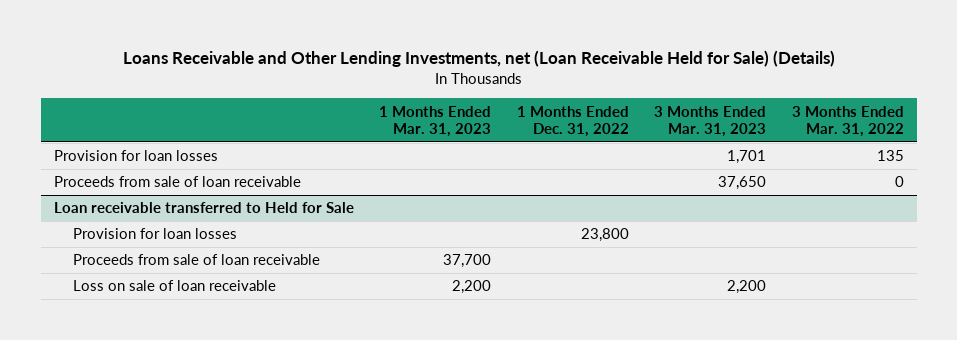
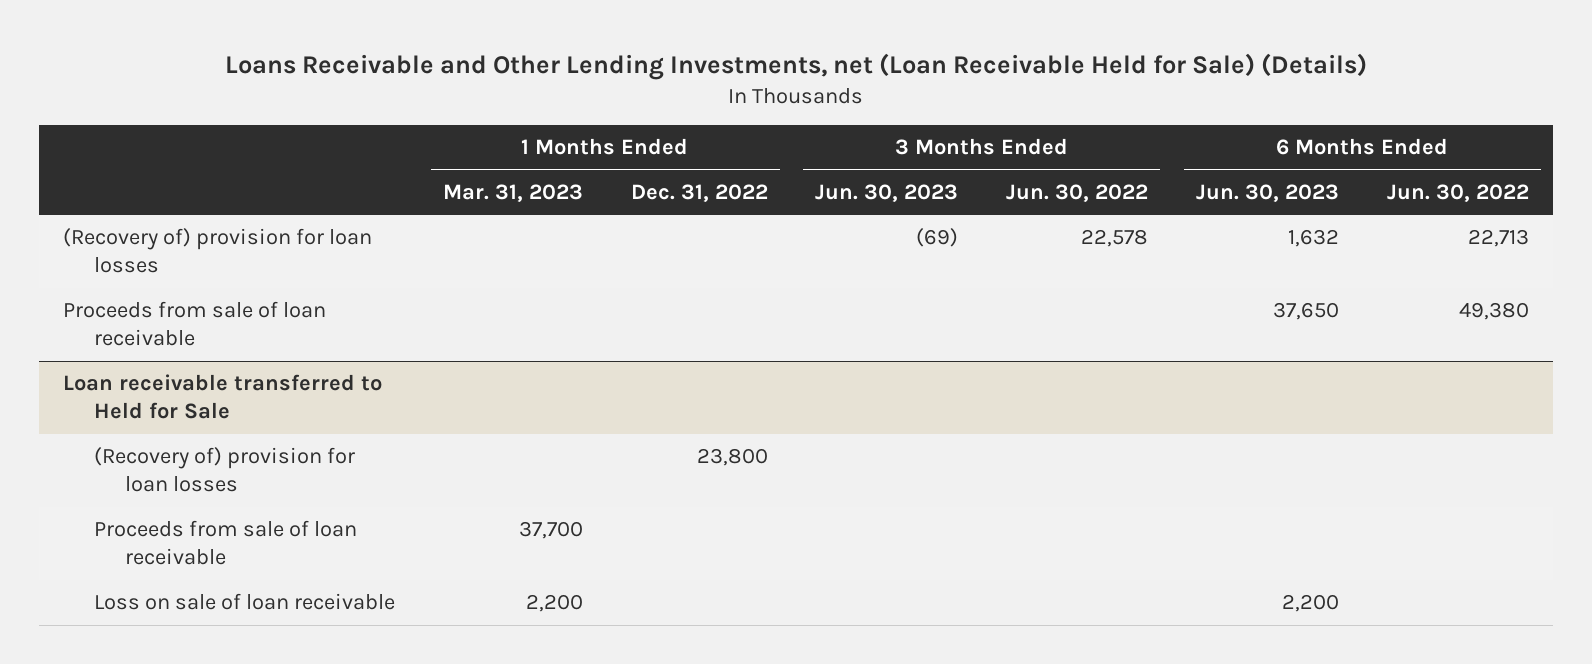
- | 1 Months Ended Mar. 31, 2023 | 1 Months Ended Dec. 31, 2022 | 3 Months Ended Mar. 31, 2023 | 3 Months Ended Mar. 31, 2022
+ | 1 Months Ended Mar. 31, 2023 | 1 Months Ended Dec. 31, 2022 | 3 Months Ended Jun. 30, 2023 | 3 Months Ended Jun. 30, 2022 | 6 Months Ended Jun. 30, 2023 | 6 Months Ended Jun. 30, 2022
- Provision for loan losses | | | 1,701 | 135
+ (Recovery of) provision for loan losses | | | (69) | 22,578 | 1,632 | 22,713
@ Loan receivable transferred to Held for Sale
- Provision for loan losses | | 23,800 | |
+ (Recovery of) provision for loan losses | | 23,800 | | | |

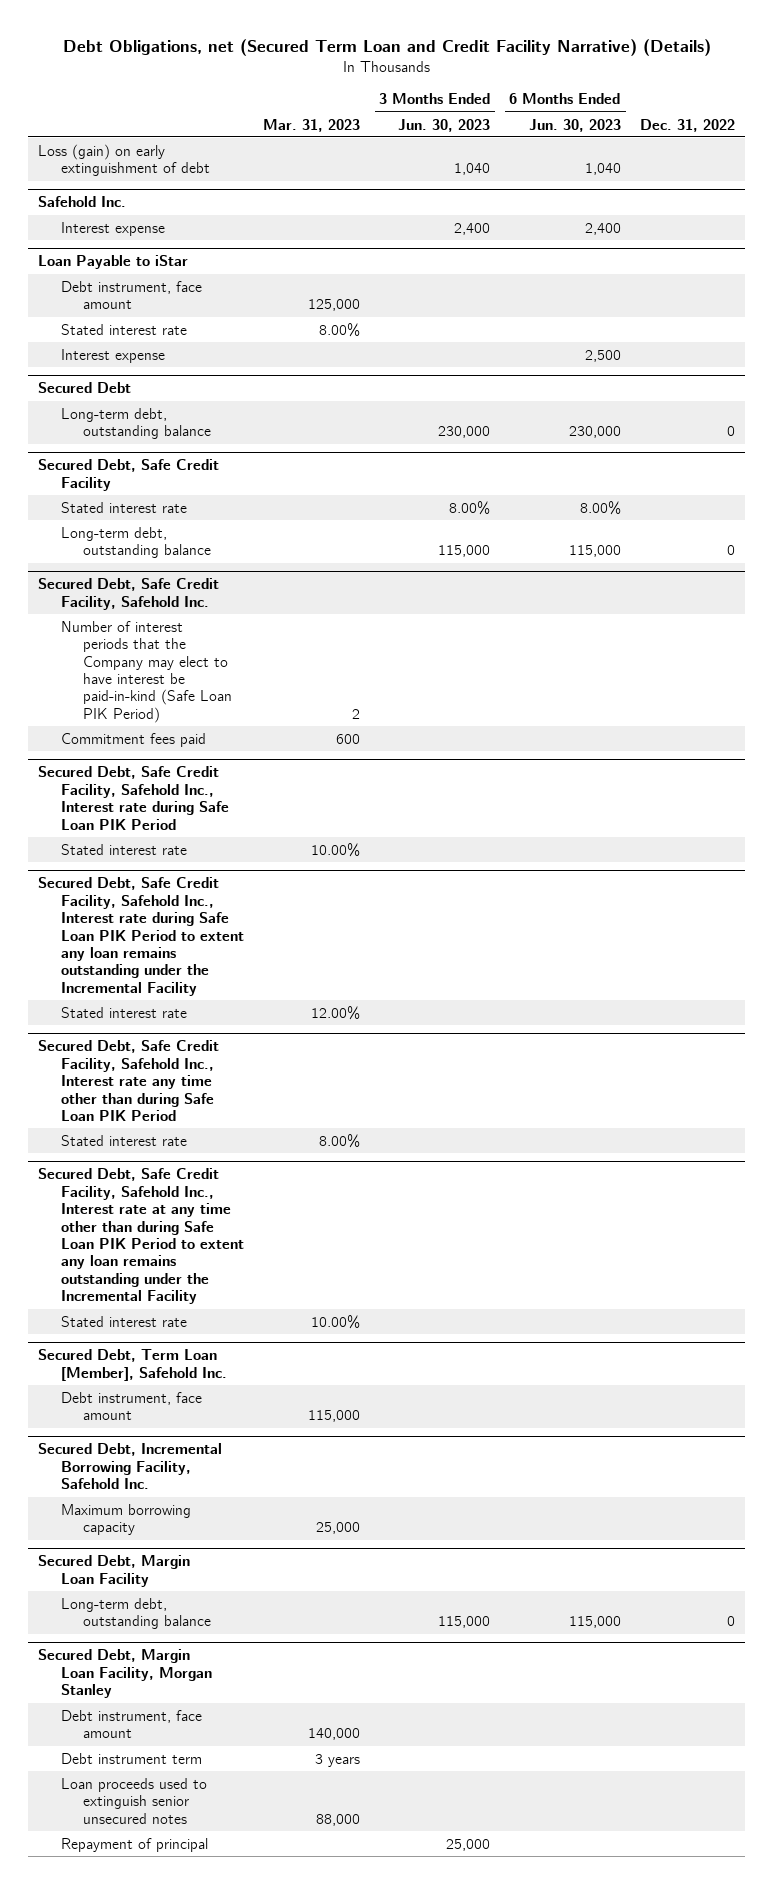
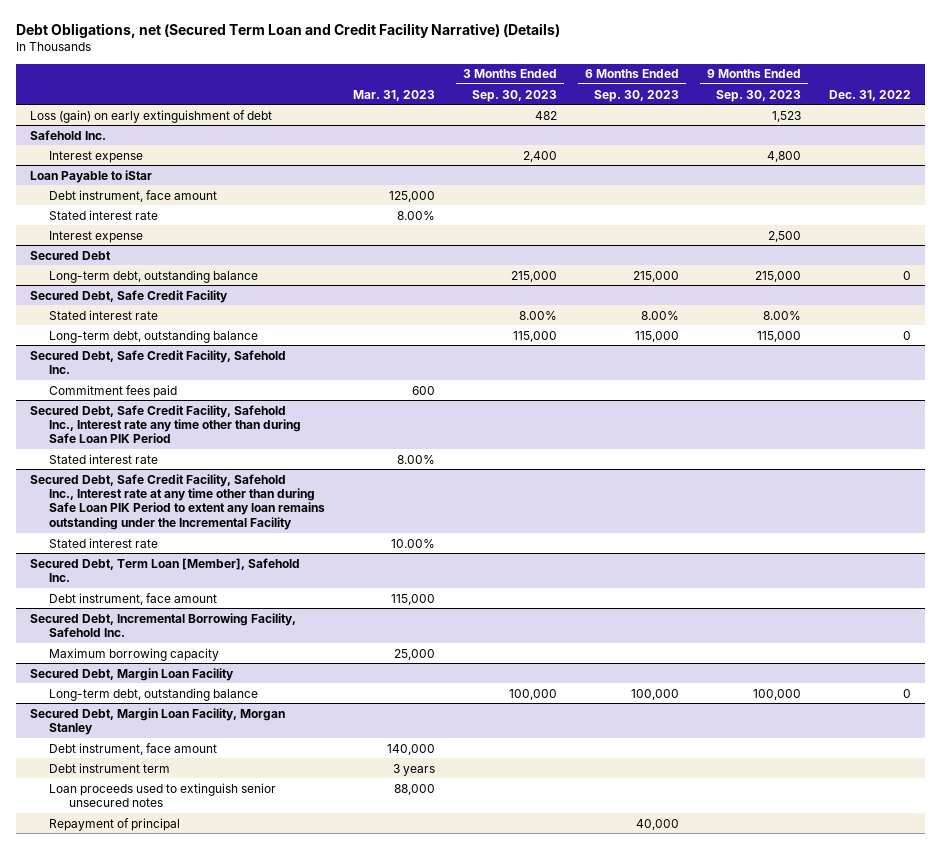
- | Mar. 31, 2023 | 3 Months Ended Jun. 30, 2023 | 6 Months Ended Jun. 30, 2023 | Dec. 31, 2022
+ | Mar. 31, 2023 | 3 Months Ended Sep. 30, 2023 | 6 Months Ended Sep. 30, 2023 | 9 Months Ended Sep. 30, 2023 | Dec. 31, 2022
@ Secured Debt, Safe Credit Facility, Safehold Inc.
- Number of interest periods that the Company may elect to have interest be paid-in-kind (Safe Loan PIK Period) | 2 | | |
- Secured Debt, Safe Credit Facility, Safehold Inc., Interest rate during Safe Loan PIK Period
- Stated interest rate | 10.00% | | |
- Secured Debt, Safe Credit Facility, Safehold Inc., Interest rate during Safe Loan PIK Period to extent any loan remains outstanding under the Incremental Facility
- Stated interest rate | 12.00% | | |

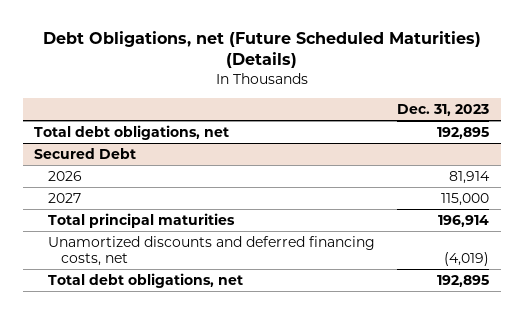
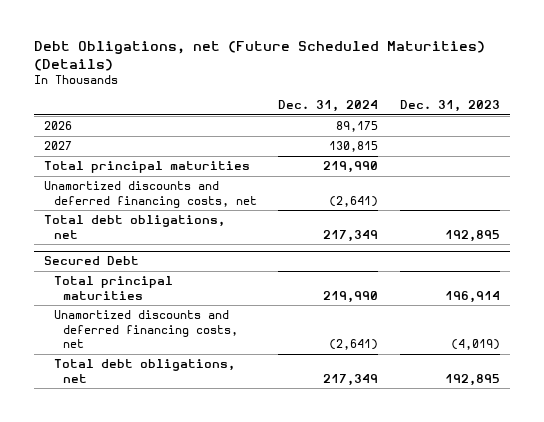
- | Dec. 31, 2023
+ | Dec. 31, 2024 | Dec. 31, 2023
+ 2026 | 89,175 |
+ 2027 | 130,815 |
+ Total principal maturities | 219,990 |
+ Unamortized discounts and deferred financing costs, net | (2,641) |
@ Secured Debt
- 2026 | 81,914
- 2027 | 115,000

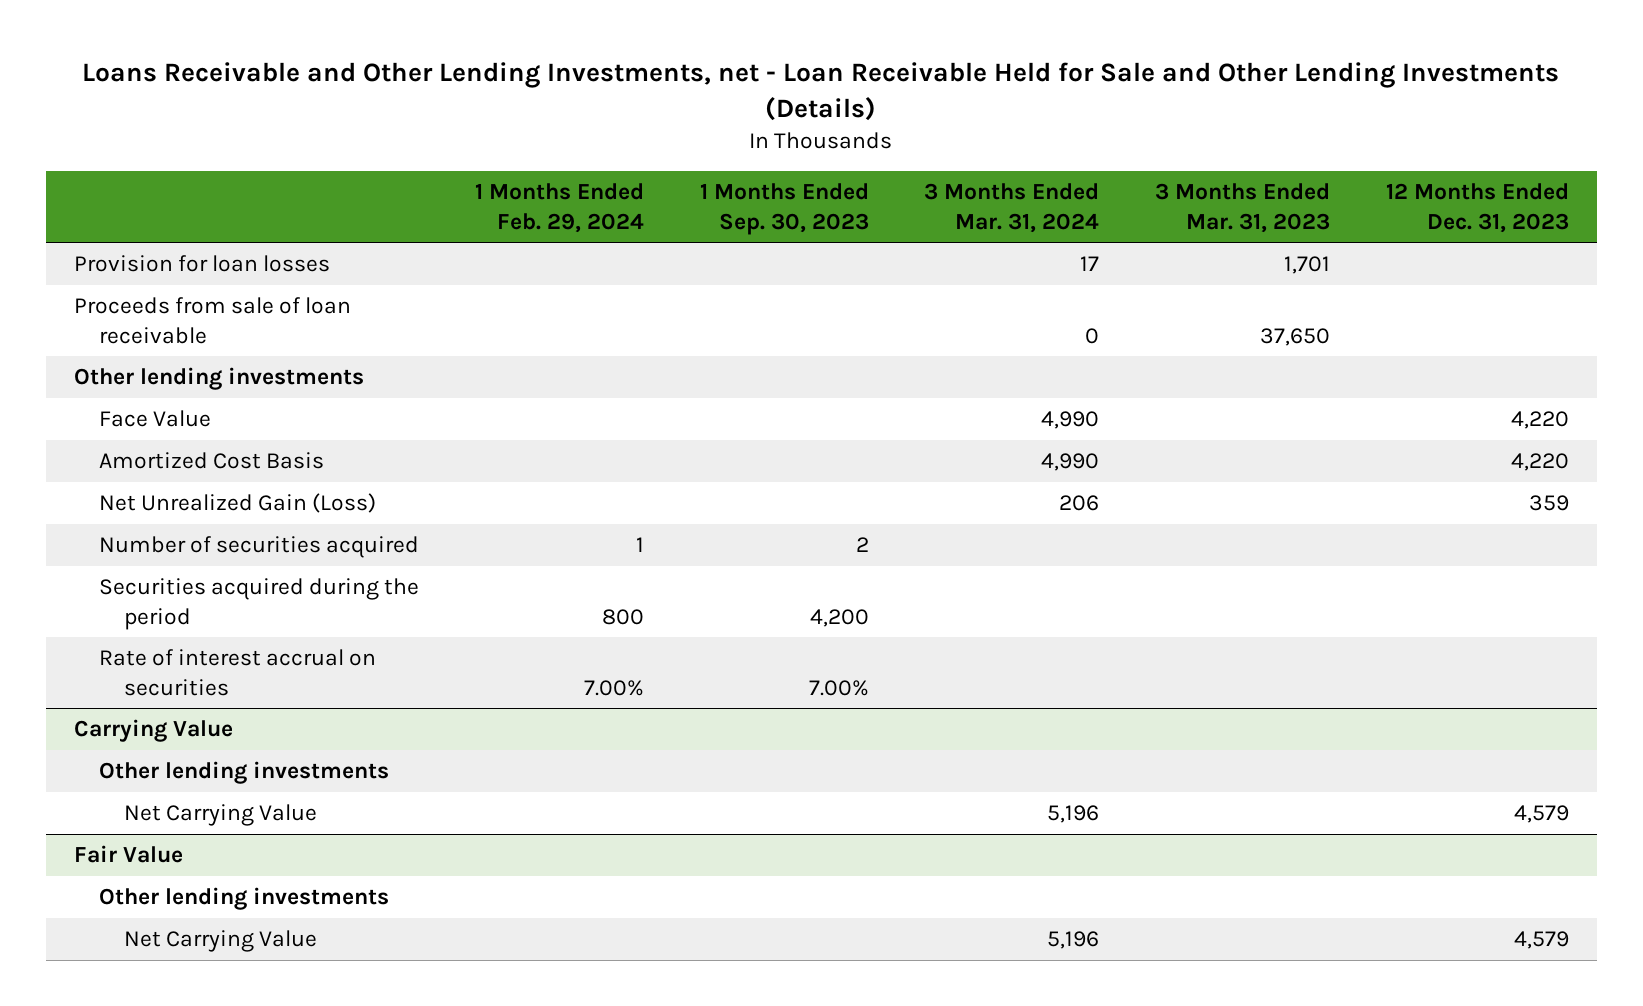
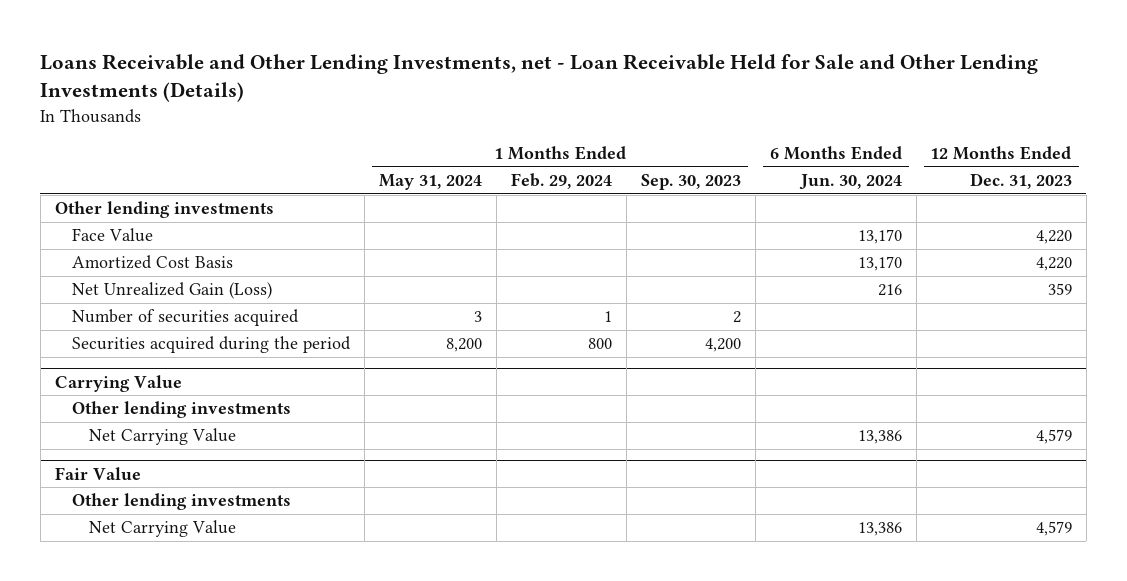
- | 1 Months Ended Feb. 29, 2024 | 1 Months Ended Sep. 30, 2023 | 3 Months Ended Mar. 31, 2024 | 3 Months Ended Mar. 31, 2023 | 12 Months Ended Dec. 31, 2023
+ | 1 Months Ended May 31, 2024 | 1 Months Ended Feb. 29, 2024 | 1 Months Ended Sep. 30, 2023 | 6 Months Ended Jun. 30, 2024 | 12 Months Ended Dec. 31, 2023
- Provision for loan losses | | | 17 | 1,701 |
- Proceeds from sale of loan receivable | | | 0 | 37,650 |
- Rate of interest accrual on securities | 7.00% | 7.00% | | |

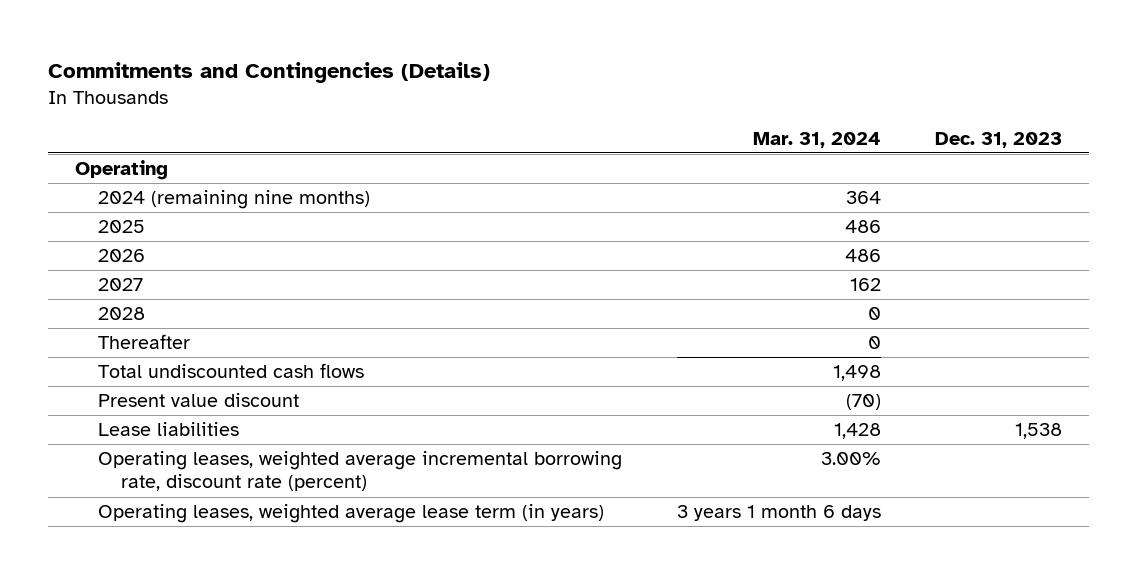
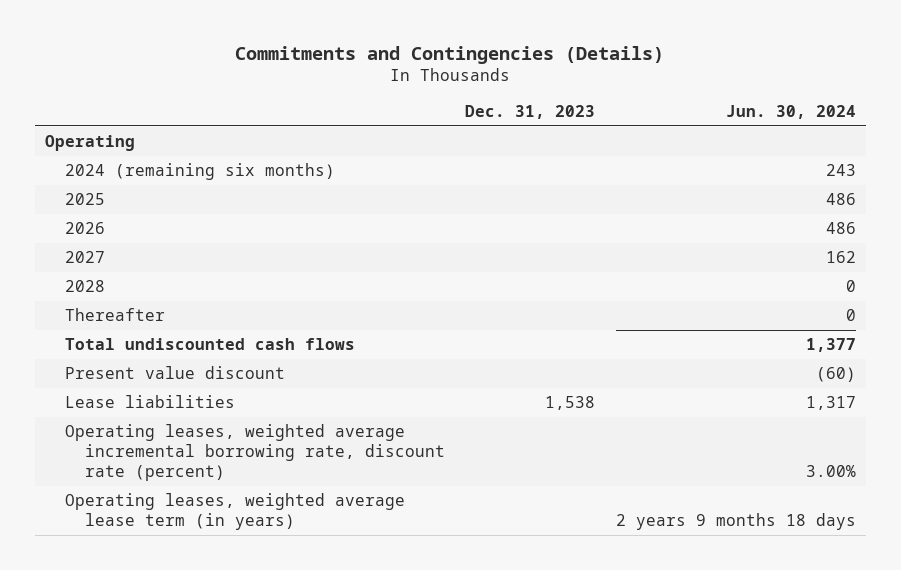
- | Mar. 31, 2024 | Dec. 31, 2023
+ | Dec. 31, 2023 | Jun. 30, 2024
- 2024 (remaining nine months) | 364 |
+ 2024 (remaining six months) | | 243

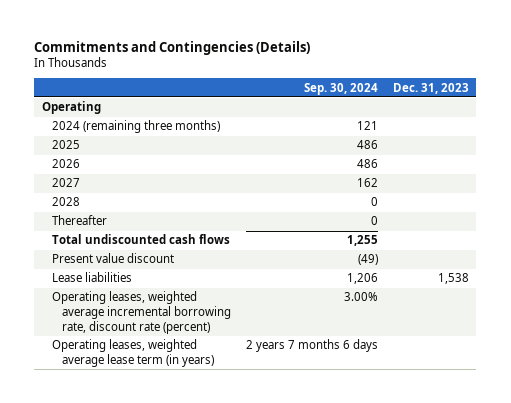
- | Dec. 31, 2023 | Jun. 30, 2024
+ | Sep. 30, 2024 | Dec. 31, 2023
- 2024 (remaining six months) | | 243
+ 2024 (remaining three months) | 121 |

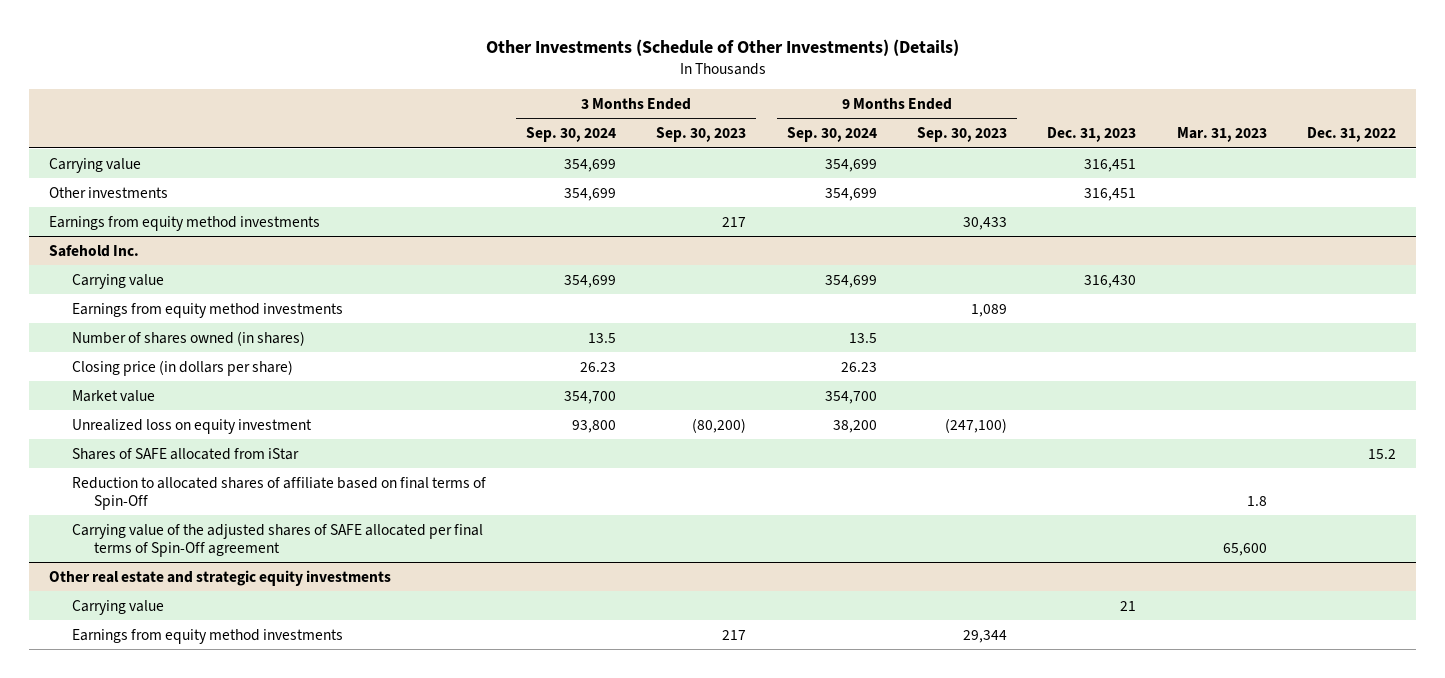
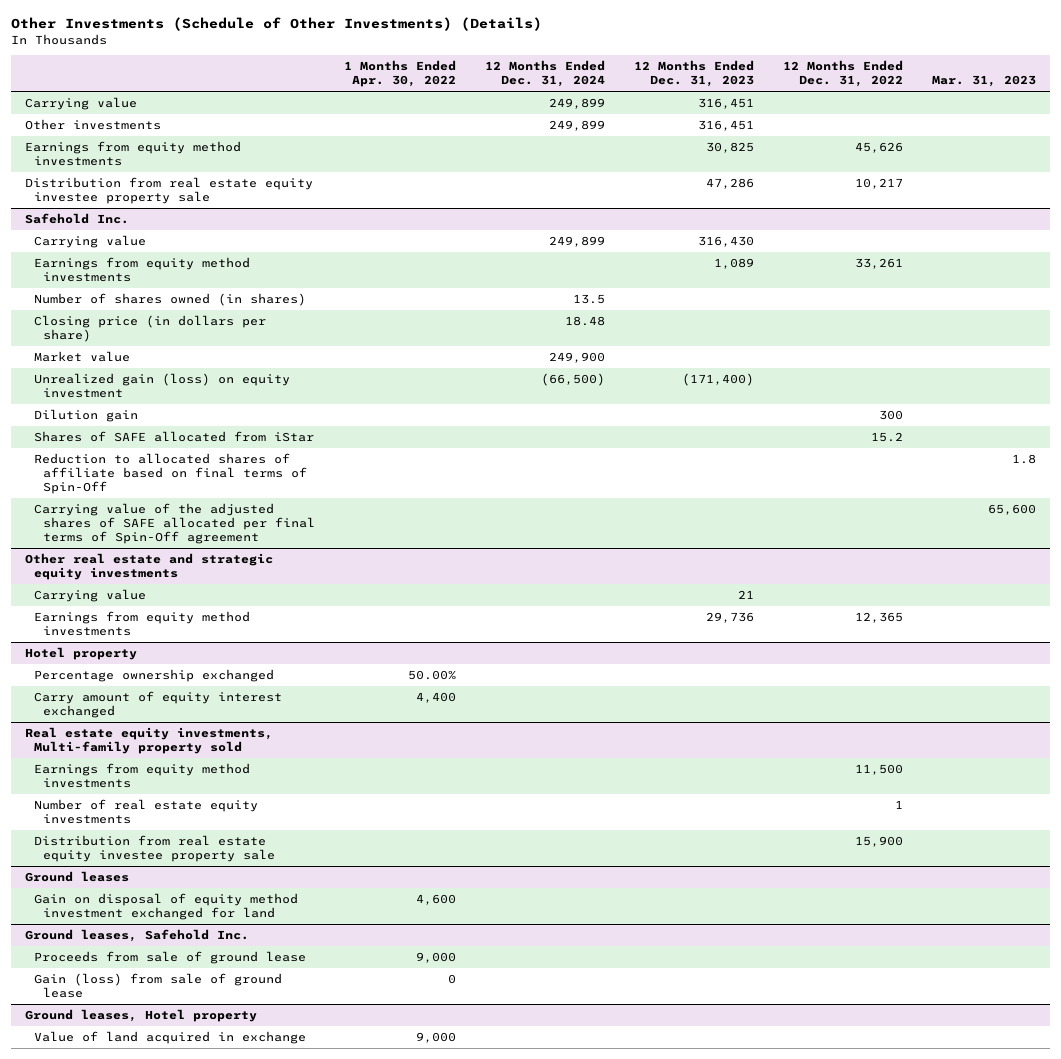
- | 3 Months Ended Sep. 30, 2024 | 3 Months Ended Sep. 30, 2023 | 9 Months Ended Sep. 30, 2024 | 9 Months Ended Sep. 30, 2023 | Dec. 31, 2023 | Mar. 31, 2023 | Dec. 31, 2022
+ | 1 Months Ended Apr. 30, 2022 | 12 Months Ended Dec. 31, 2024 | 12 Months Ended Dec. 31, 2023 | 12 Months Ended Dec. 31, 2022 | Mar. 31, 2023
+ Distribution from real estate equity investee property sale | | | 47,286 | 10,217 |
@ Safehold Inc.
- Unrealized loss on equity investment | 93,800 | (80,200) | 38,200 | (247,100) | | |
+ Unrealized gain (loss) on equity investment | | (66,500) | (171,400) | |
+ Dilution gain | | | | 300 |
+ Hotel property
+ Percentage ownership exchanged | 50.00% | | | |
+ Carry amount of equity interest exchanged | 4,400 | | | |
+ Real estate equity investments, Multi-family property sold
+ Earnings from equity method investments | | | | 11,500 |
+ Number of real estate equity investments | | | | 1 |
+ Distribution from real estate equity investee property sale | | | | 15,900 |
+ Ground leases
+ Gain on disposal of equity method investment exchanged for land | 4,600 | | | |
+ Ground leases, Safehold Inc.
+ Proceeds from sale of ground lease | 9,000 | | | |
+ Gain (loss) from sale of ground lease | 0 | | | |
+ Ground leases, Hotel property
+ Value of land acquired in exchange | 9,000 | | | |

